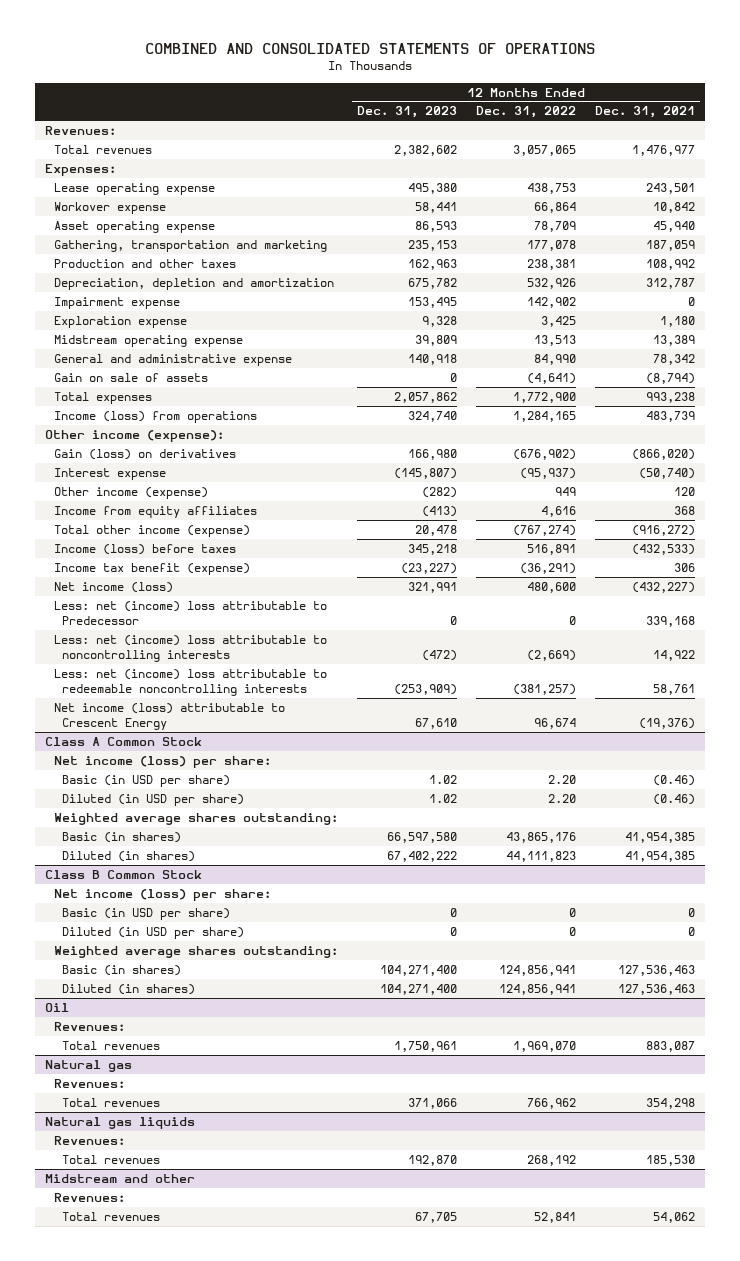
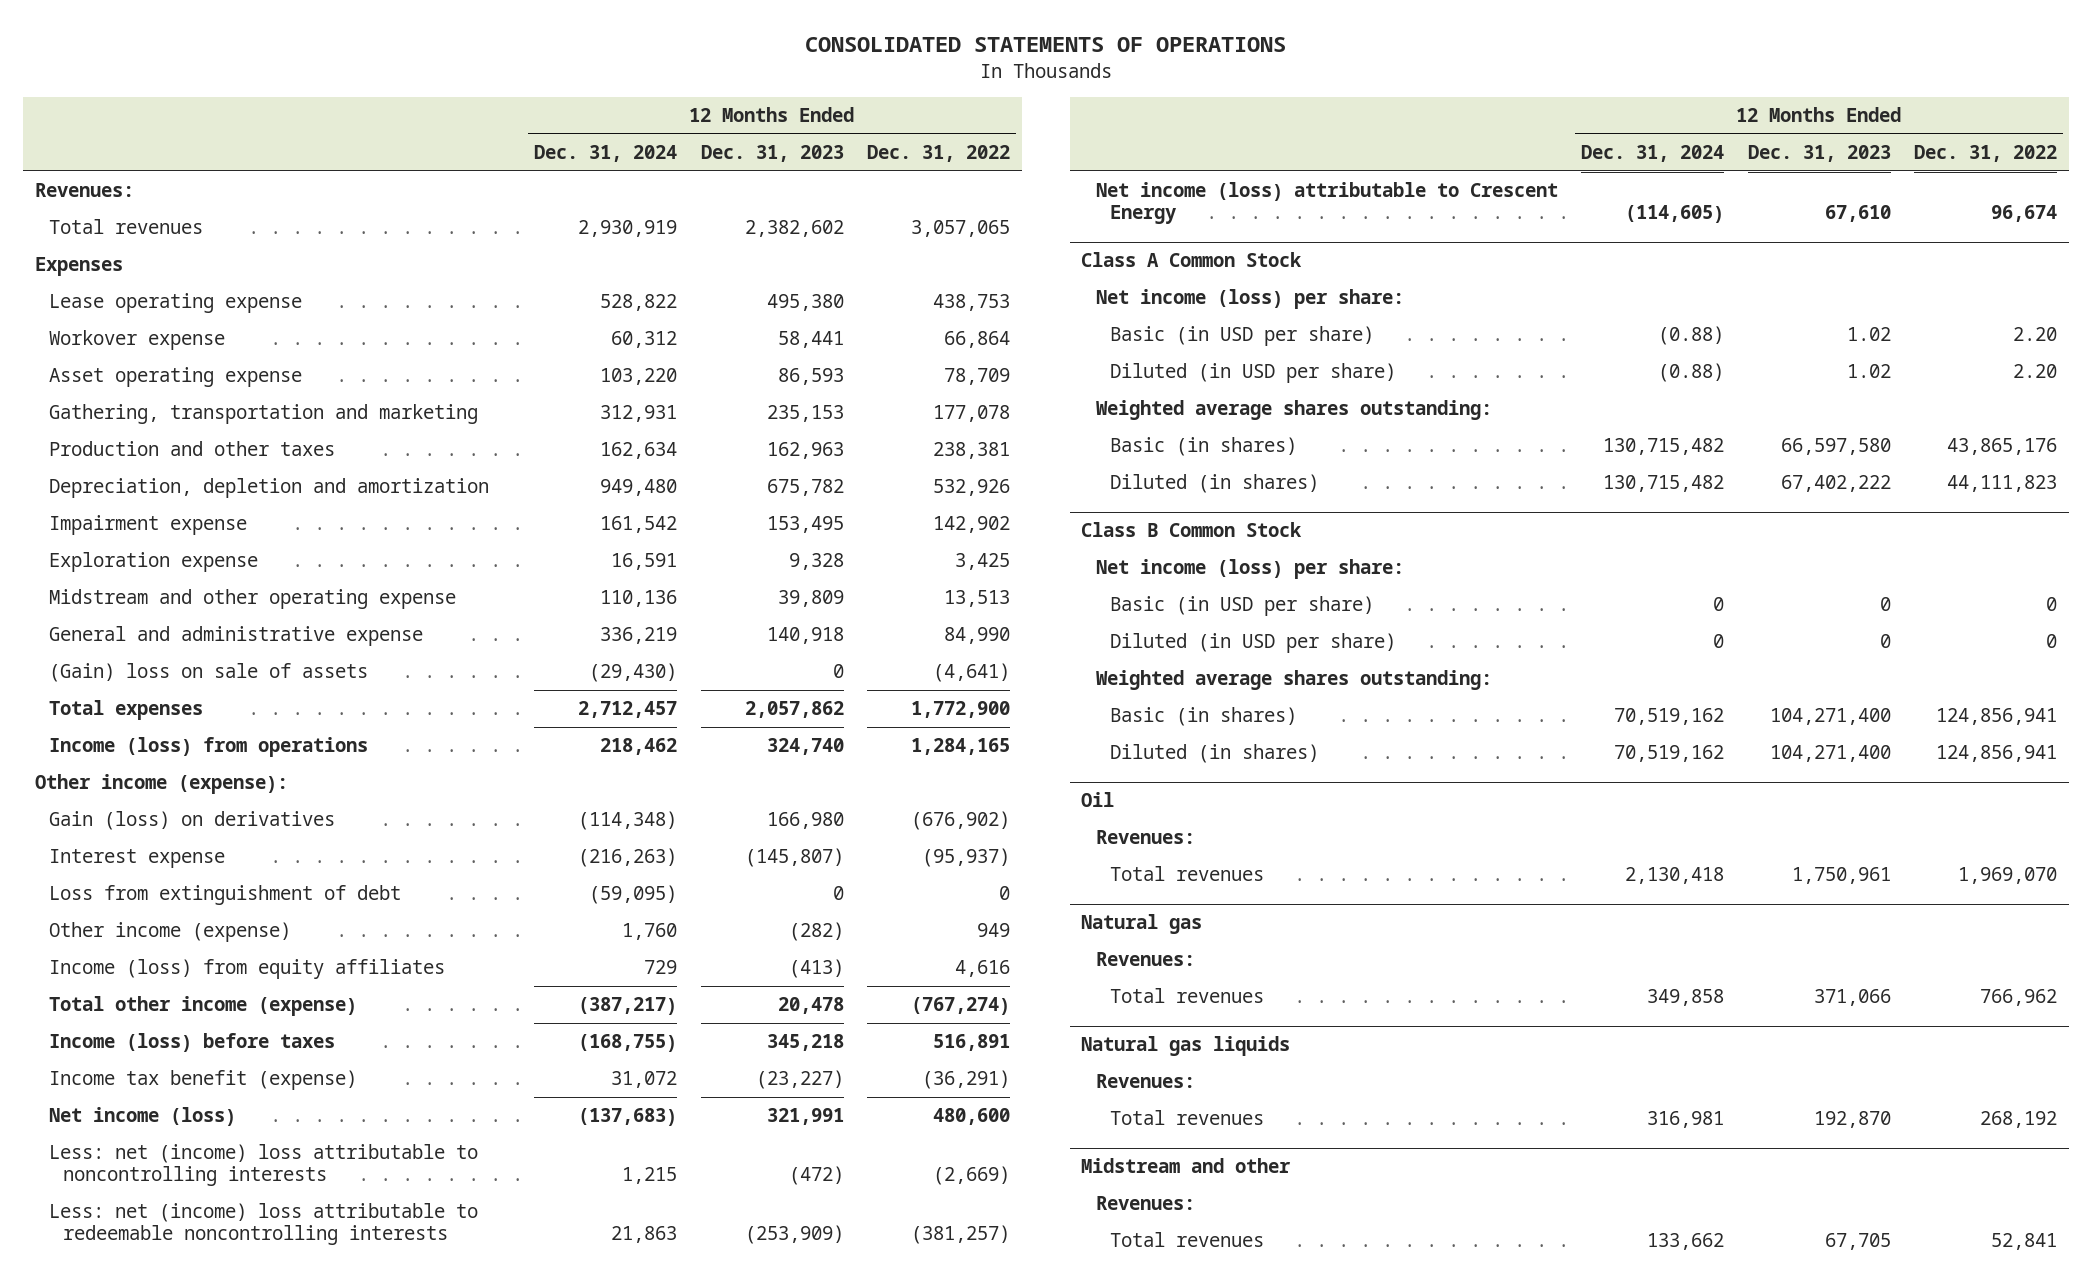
- COMBINED AND CONSOLIDATED STATEMENTS OF OPERATIONS
+ CONSOLIDATED STATEMENTS OF OPERATIONS
- | 12 Months Ended Dec. 31, 2023 | 12 Months Ended Dec. 31, 2022 | 12 Months Ended Dec. 31, 2021
+ | 12 Months Ended Dec. 31, 2024 | 12 Months Ended Dec. 31, 2023 | 12 Months Ended Dec. 31, 2022
- Expenses:
+ Expenses
- Midstream operating expense | 39,809 | 13,513 | 13,389
+ Midstream and other operating expense | 110,136 | 39,809 | 13,513
- Gain on sale of assets | 0 | (4,641) | (8,794)
+ (Gain) loss on sale of assets | (29,430) | 0 | (4,641)
+ Loss from extinguishment of debt | (59,095) | 0 | 0
- Income from equity affiliates | (413) | 4,616 | 368
+ Income (loss) from equity affiliates | 729 | (413) | 4,616
- Less: net (income) loss attributable to Predecessor | 0 | 0 | 339,168

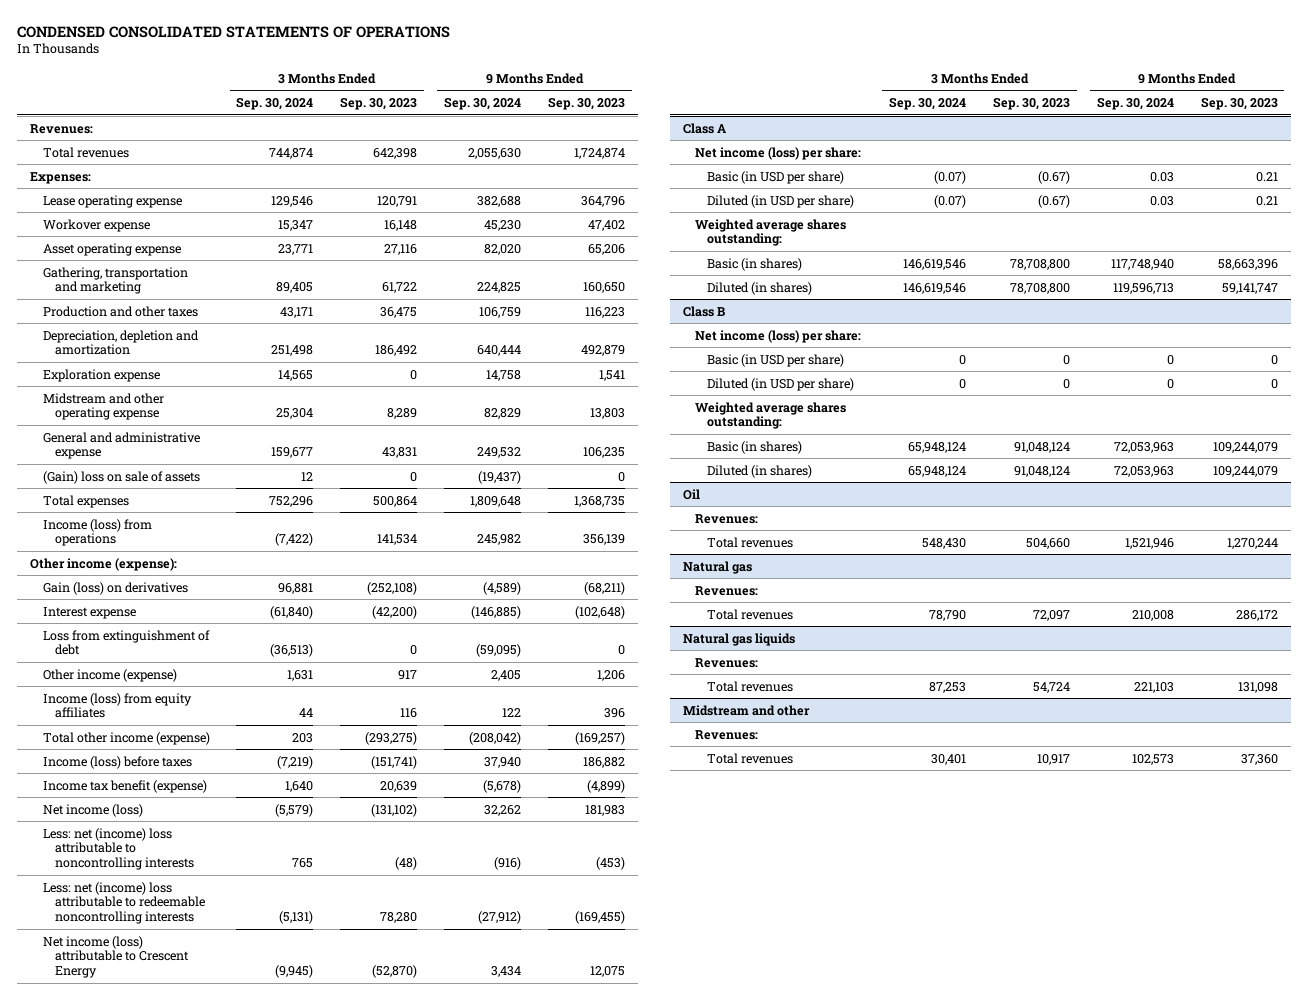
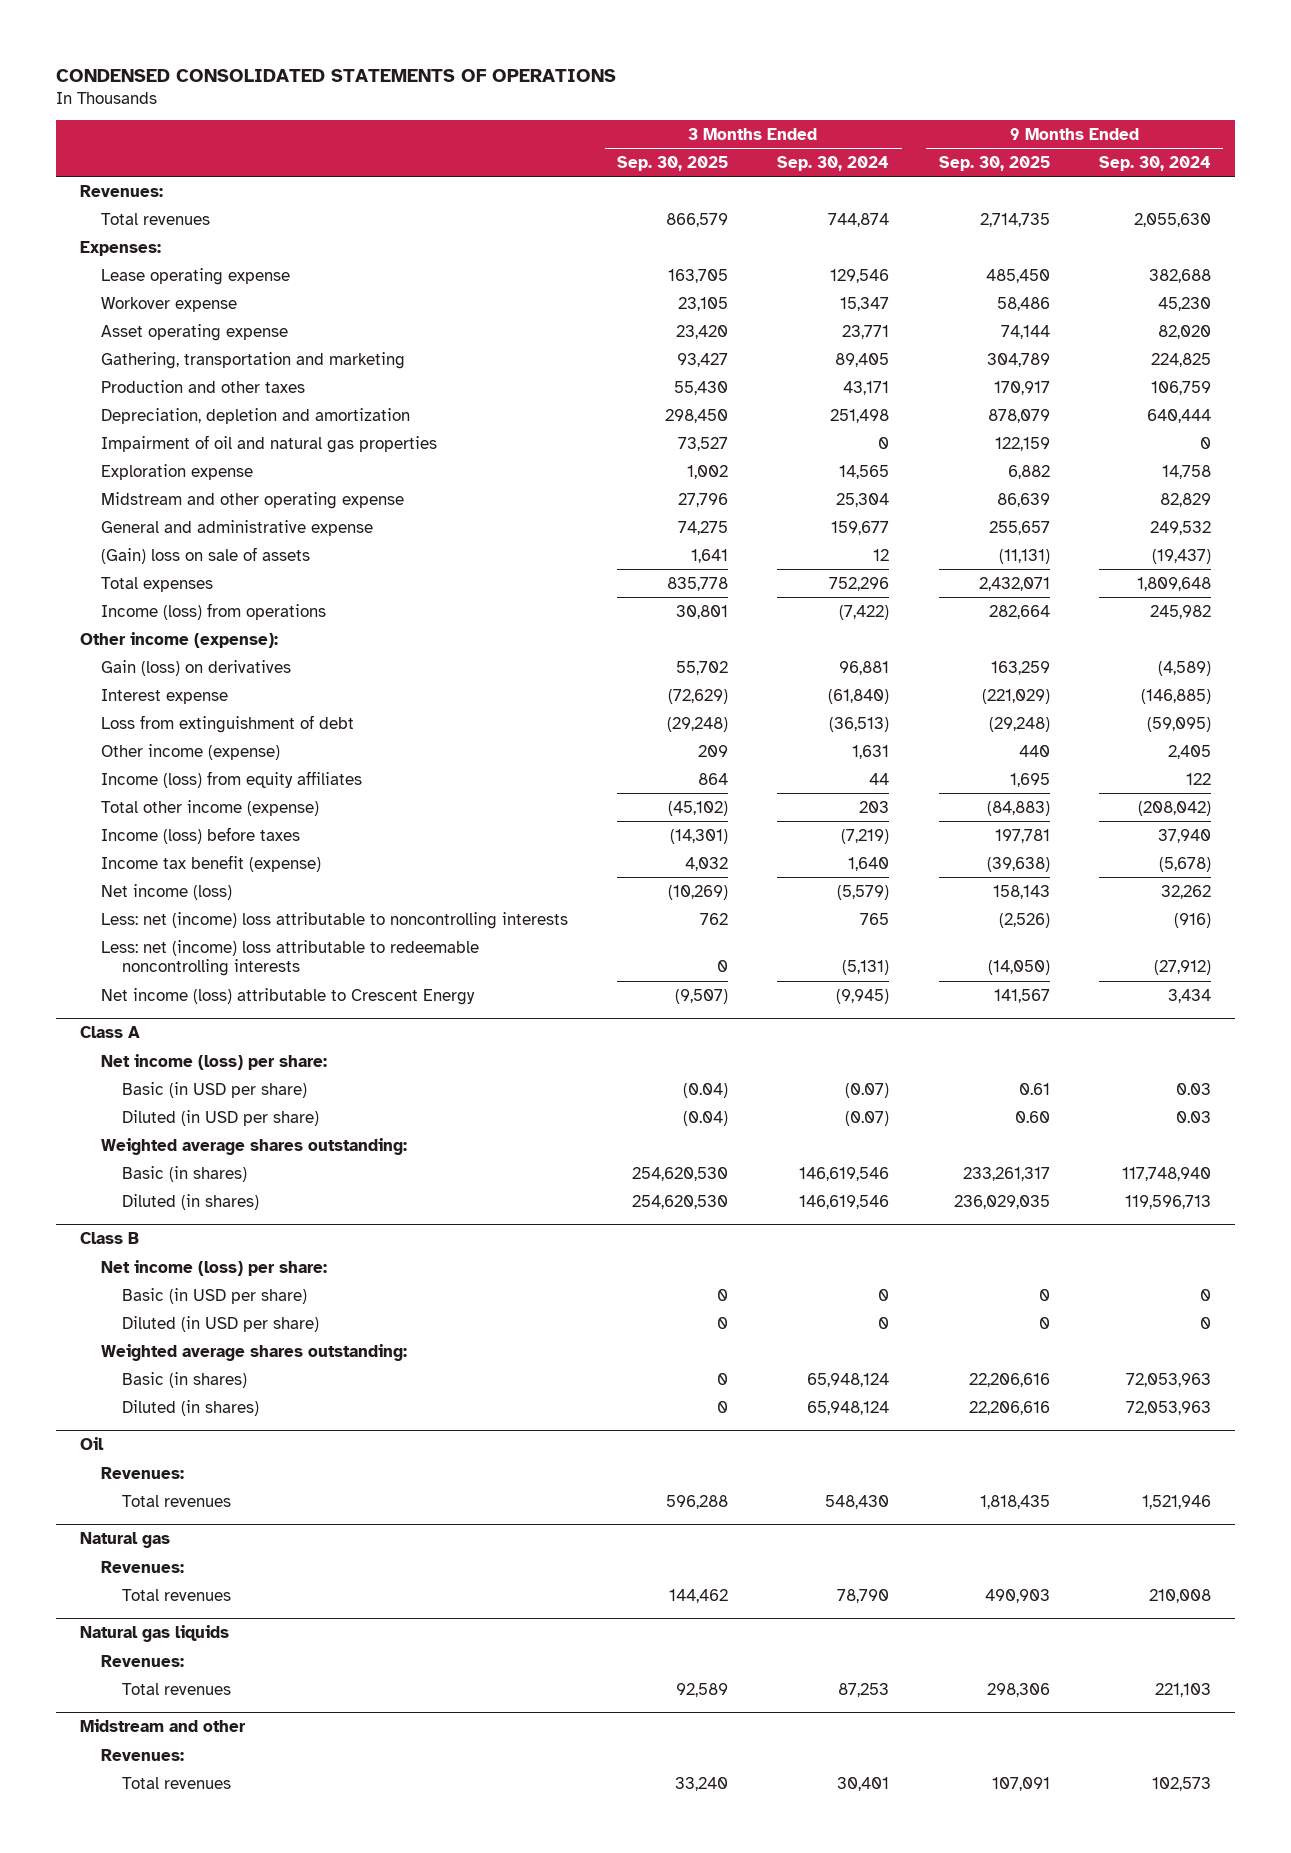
- | 3 Months Ended Sep. 30, 2024 | 3 Months Ended Sep. 30, 2023 | 9 Months Ended Sep. 30, 2024 | 9 Months Ended Sep. 30, 2023
+ | 3 Months Ended Sep. 30, 2025 | 3 Months Ended Sep. 30, 2024 | 9 Months Ended Sep. 30, 2025 | 9 Months Ended Sep. 30, 2024
+ Impairment of oil and natural gas properties | 73,527 | 0 | 122,159 | 0

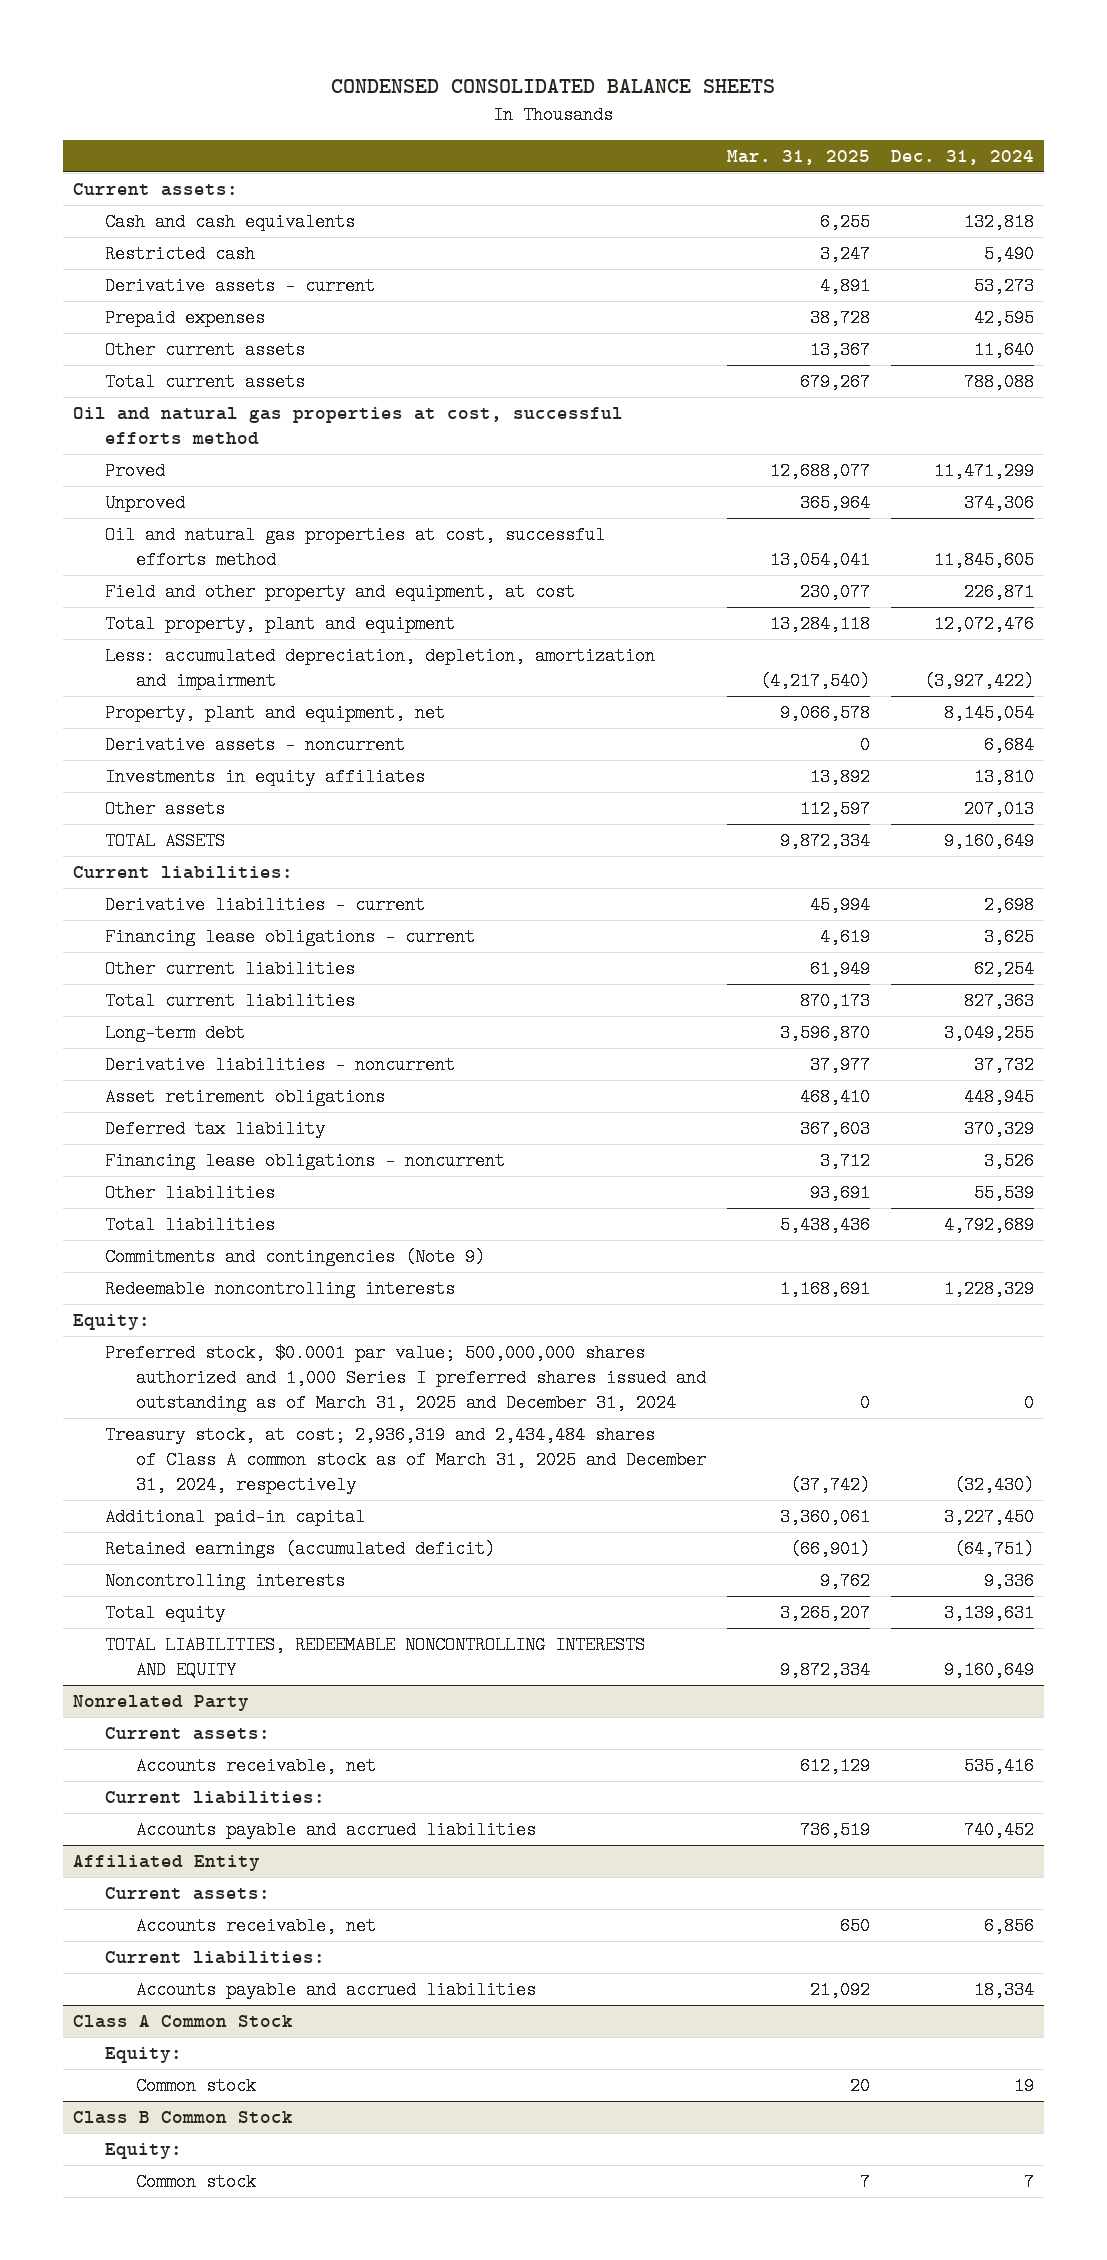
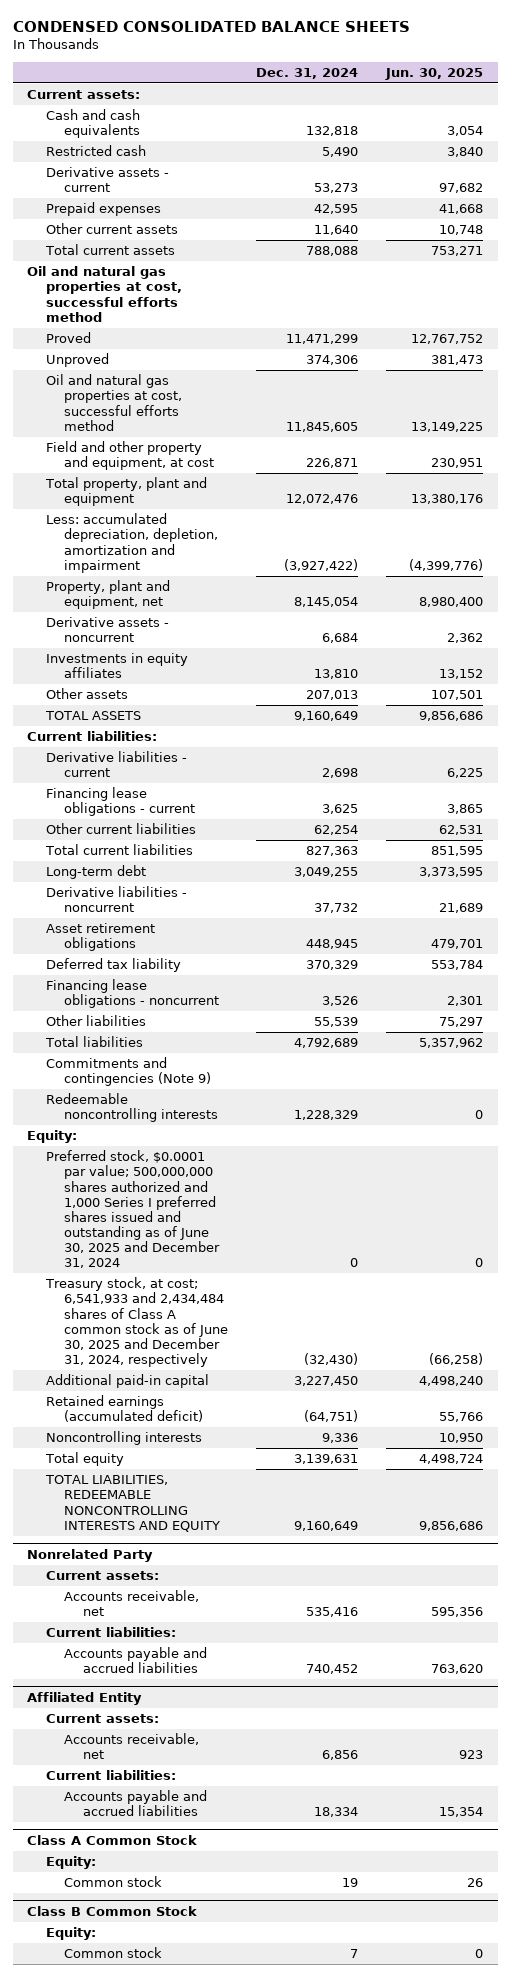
- | Mar. 31, 2025 | Dec. 31, 2024
+ | Dec. 31, 2024 | Jun. 30, 2025
- Preferred stock, $0.0001 par value; 500,000,000 shares authorized and 1,000 Series I preferred shares issued and outstanding as of March 31, 2025 and December 31, 2024 | 0 | 0
- Treasury stock, at cost; 2,936,319 and 2,434,484 shares of Class A common stock as of March 31, 2025 and December 31, 2024, respectively | (37,742) | (32,430)
+ Preferred stock, $0.0001 par value; 500,000,000 shares authorized and 1,000 Series I preferred shares issued and outstanding as of June 30, 2025 and December 31, 2024 | 0 | 0
+ Treasury stock, at cost; 6,541,933 and 2,434,484 shares of Class A common stock as of June 30, 2025 and December 31, 2024, respectively | (32,430) | (66,258)

